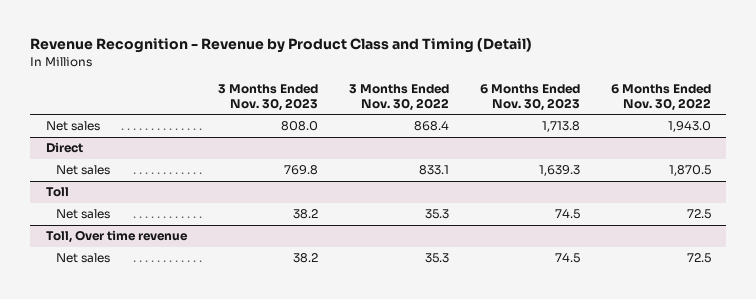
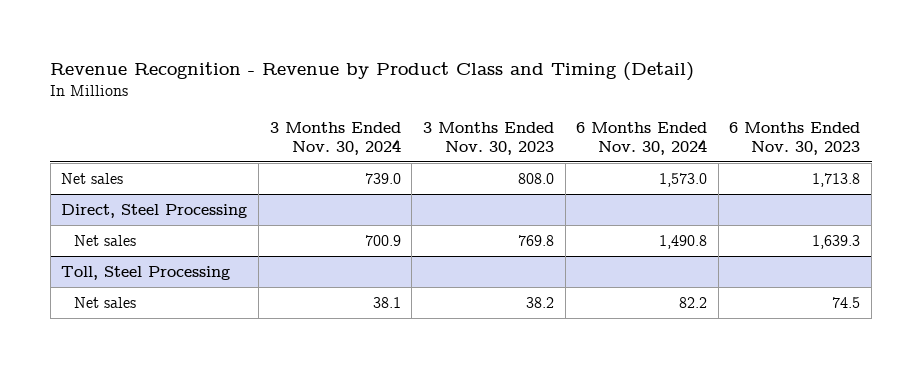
- | 3 Months Ended Nov. 30, 2023 | 3 Months Ended Nov. 30, 2022 | 6 Months Ended Nov. 30, 2023 | 6 Months Ended Nov. 30, 2022
+ | 3 Months Ended Nov. 30, 2024 | 3 Months Ended Nov. 30, 2023 | 6 Months Ended Nov. 30, 2024 | 6 Months Ended Nov. 30, 2023
- Direct
+ Direct, Steel Processing
- Toll
- Net sales | 38.2 | 35.3 | 74.5 | 72.5
- Toll, Over time revenue
+ Toll, Steel Processing

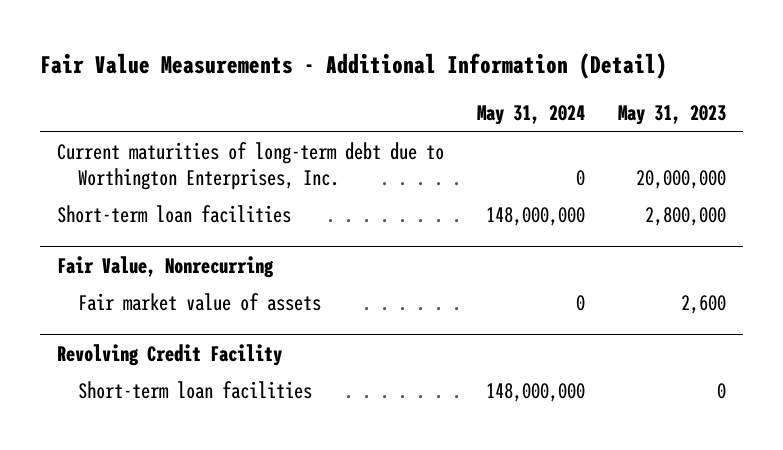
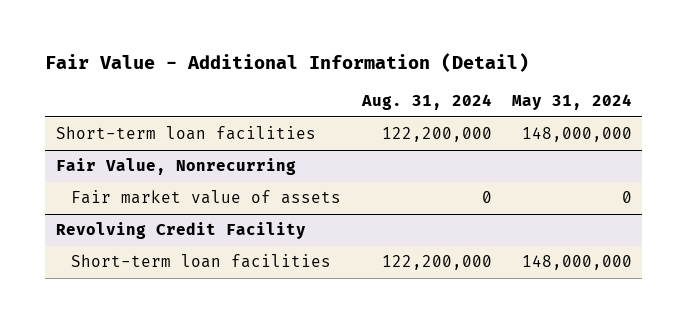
- Fair Value Measurements - Additional Information (Detail)
+ Fair Value - Additional Information (Detail)
- | May 31, 2024 | May 31, 2023
+ | Aug. 31, 2024 | May 31, 2024
- Current maturities of long-term debt due to Worthington Enterprises, Inc. | 0 | 20,000,000

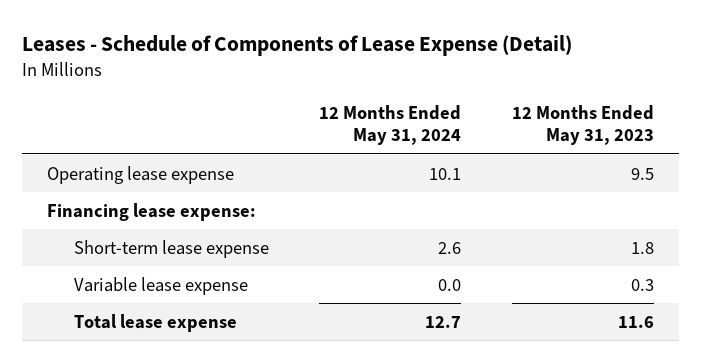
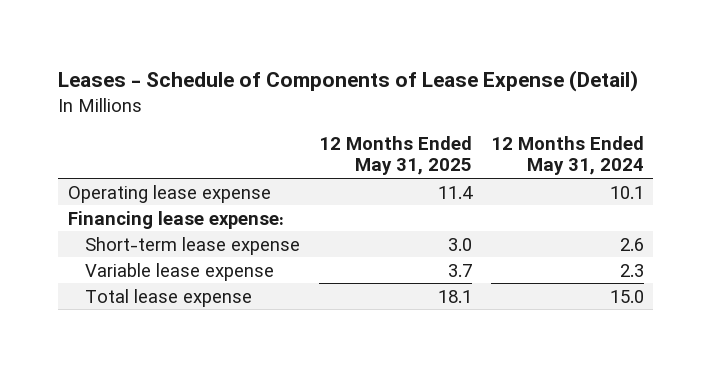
- | 12 Months Ended May 31, 2024 | 12 Months Ended May 31, 2023
+ | 12 Months Ended May 31, 2025 | 12 Months Ended May 31, 2024
- Variable lease expense | 0.0 | 0.3
- Total lease expense | 12.7 | 11.6
+ Variable lease expense | 3.7 | 2.3
+ Total lease expense | 18.1 | 15.0

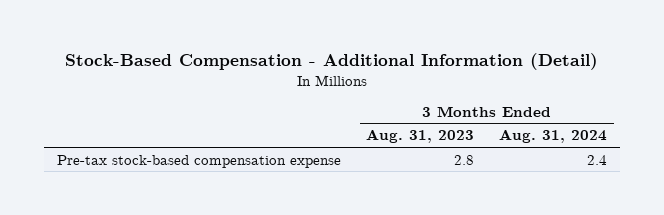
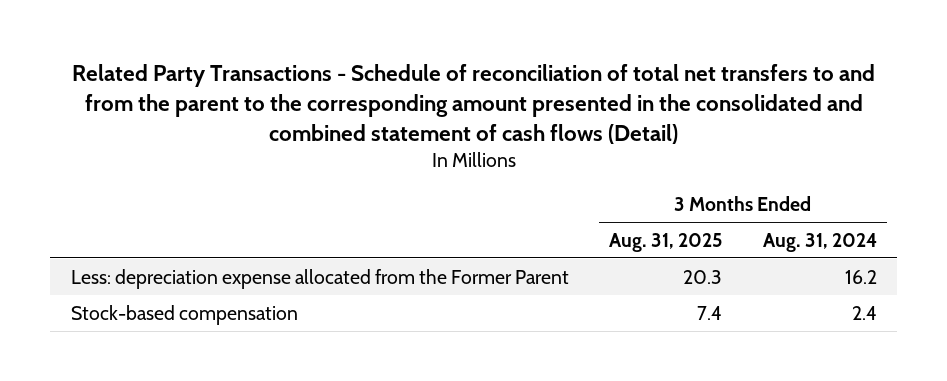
- Stock-Based Compensation - Additional Information (Detail)
+ Related Party Transactions - Schedule of reconciliation of total net transfers to and from the parent to the corresponding amount presented in the consolidated and combined statement of cash flows (Detail)
- | 3 Months Ended Aug. 31, 2023 | 3 Months Ended Aug. 31, 2024
+ | 3 Months Ended Aug. 31, 2025 | 3 Months Ended Aug. 31, 2024
- Pre-tax stock-based compensation expense | 2.8 | 2.4
+ Less: depreciation expense allocated from the Former Parent | 20.3 | 16.2
+ Stock-based compensation | 7.4 | 2.4

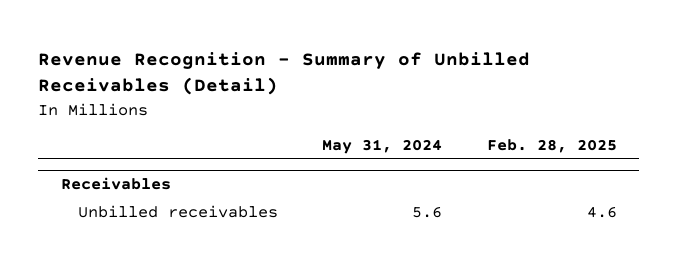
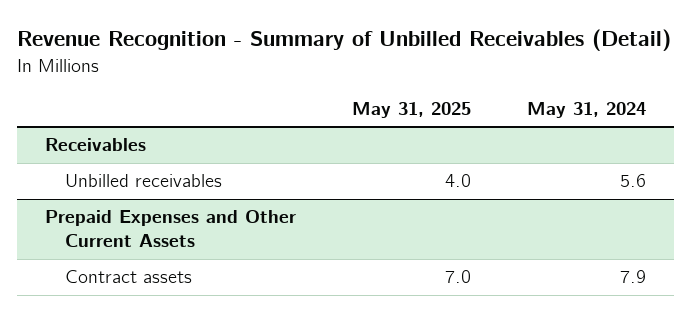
- | May 31, 2024 | Feb. 28, 2025
+ | May 31, 2025 | May 31, 2024
+ Prepaid Expenses and Other Current Assets
+ Contract assets | 7.0 | 7.9

